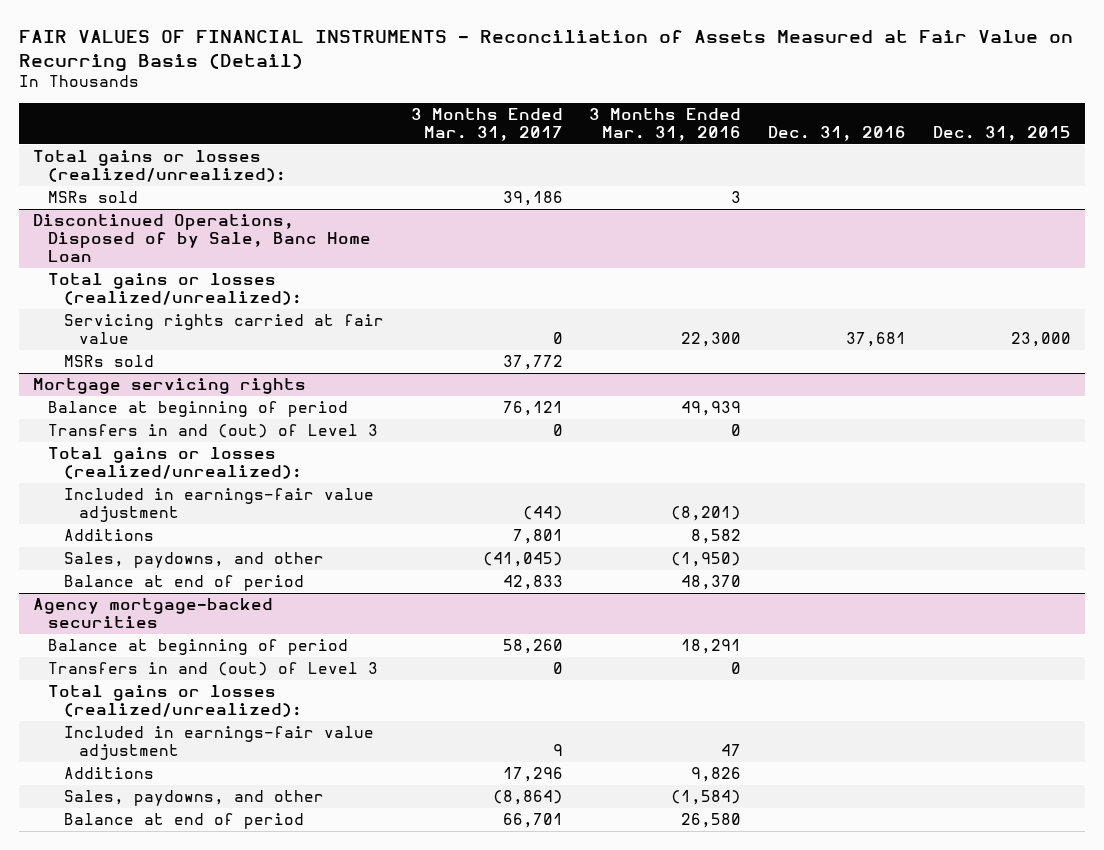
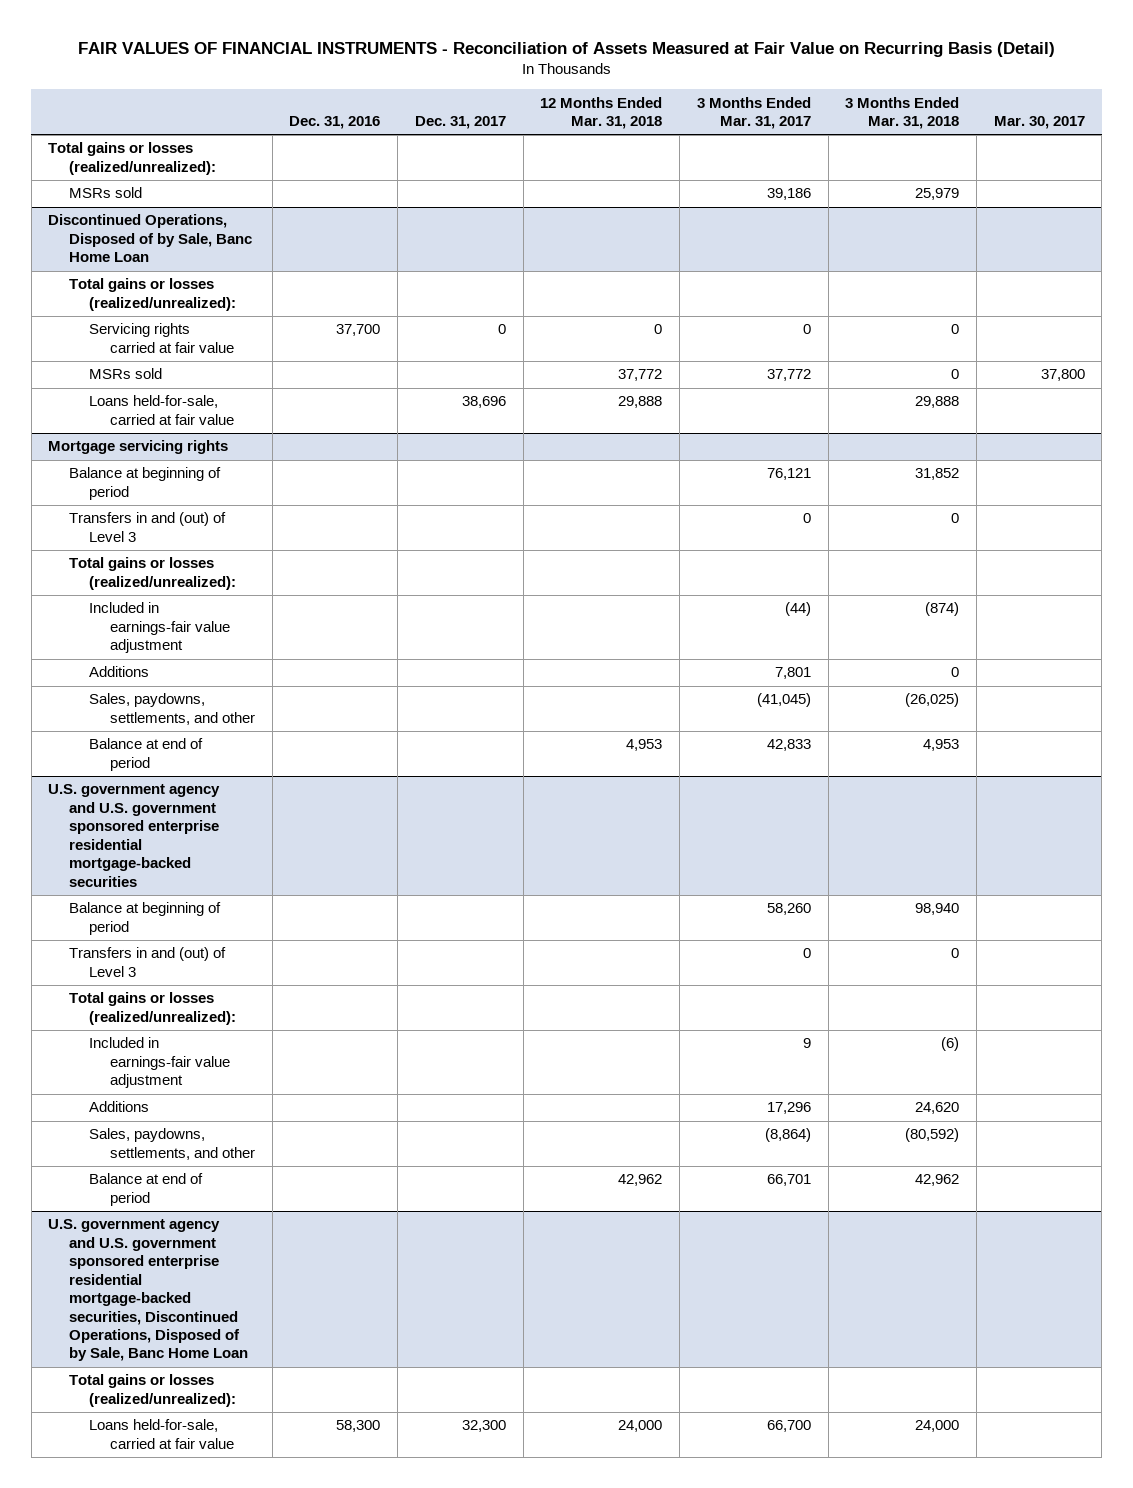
- | 3 Months Ended Mar. 31, 2017 | 3 Months Ended Mar. 31, 2016 | Dec. 31, 2016 | Dec. 31, 2015
+ | Dec. 31, 2016 | Dec. 31, 2017 | 12 Months Ended Mar. 31, 2018 | 3 Months Ended Mar. 31, 2017 | 3 Months Ended Mar. 31, 2018 | Mar. 30, 2017
@ Discontinued Operations, Disposed of by Sale, Banc Home Loan
- Servicing rights carried at fair value | 0 | 22,300 | 37,681 | 23,000
+ Servicing rights carried at fair value | 37,700 | 0 | 0 | 0 | 0 |
+ Loans held-for-sale, carried at fair value | | 38,696 | 29,888 | | 29,888 |
@ Mortgage servicing rights
- Sales, paydowns, and other | (41,045) | (1,950) | |
+ Sales, paydowns, settlements, and other | | | | (41,045) | (26,025) |
- Agency mortgage-backed securities
+ U.S. government agency and U.S. government sponsored enterprise residential mortgage-backed securities
- Sales, paydowns, and other | (8,864) | (1,584) | |
+ Sales, paydowns, settlements, and other | | | | (8,864) | (80,592) |
+ U.S. government agency and U.S. government sponsored enterprise residential mortgage-backed securities, Discontinued Operations, Disposed of by Sale, Banc Home Loan
+ Total gains or losses (realized/unrealized):
+ Loans held-for-sale, carried at fair value | 58,300 | 32,300 | 24,000 | 66,700 | 24,000 |

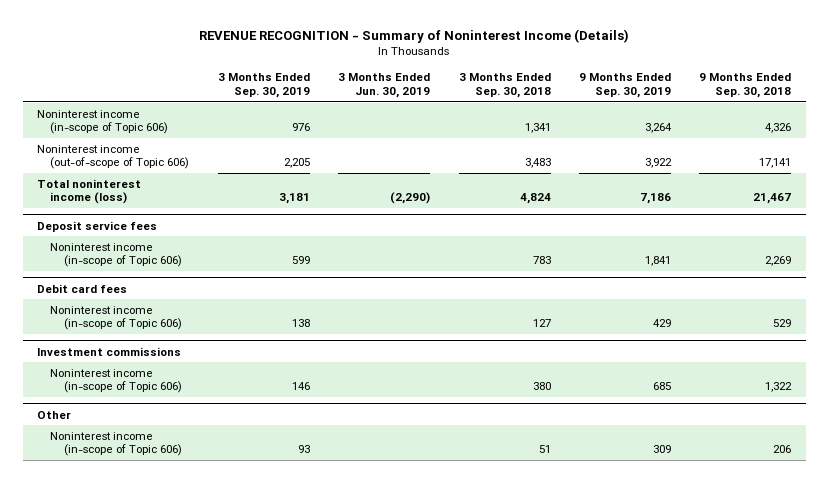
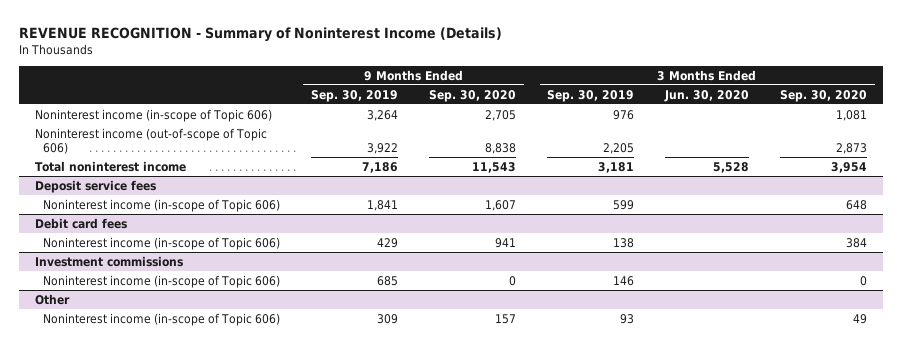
- | 3 Months Ended Sep. 30, 2019 | 3 Months Ended Jun. 30, 2019 | 3 Months Ended Sep. 30, 2018 | 9 Months Ended Sep. 30, 2019 | 9 Months Ended Sep. 30, 2018
+ | 9 Months Ended Sep. 30, 2019 | 9 Months Ended Sep. 30, 2020 | 3 Months Ended Sep. 30, 2019 | 3 Months Ended Jun. 30, 2020 | 3 Months Ended Sep. 30, 2020
- Total noninterest income (loss) | 3,181 | (2,290) | 4,824 | 7,186 | 21,467
+ Total noninterest income | 7,186 | 11,543 | 3,181 | 5,528 | 3,954

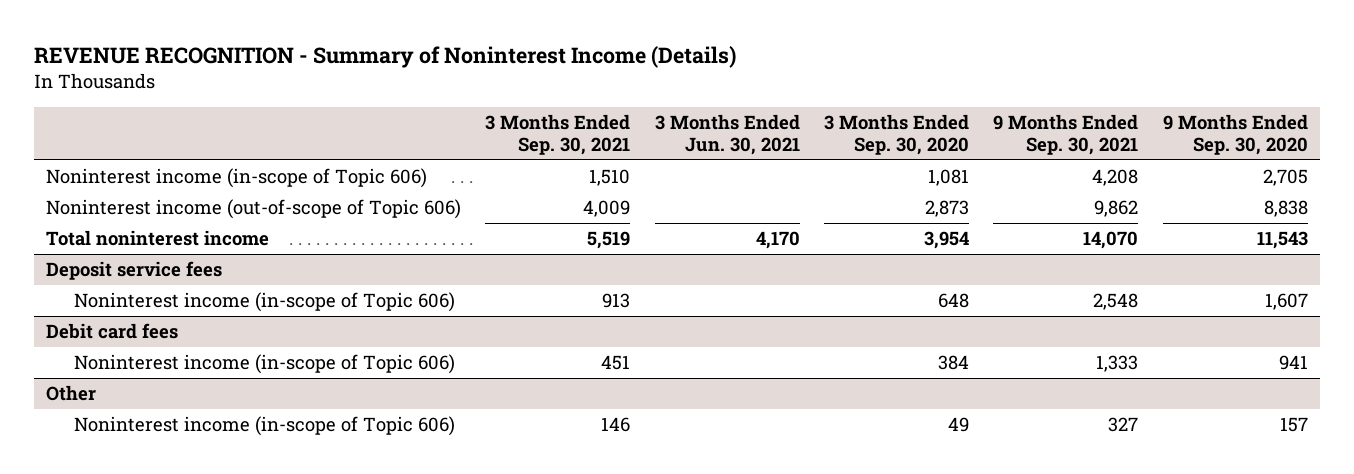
- | 9 Months Ended Sep. 30, 2019 | 9 Months Ended Sep. 30, 2020 | 3 Months Ended Sep. 30, 2019 | 3 Months Ended Jun. 30, 2020 | 3 Months Ended Sep. 30, 2020
+ | 3 Months Ended Sep. 30, 2021 | 3 Months Ended Jun. 30, 2021 | 3 Months Ended Sep. 30, 2020 | 9 Months Ended Sep. 30, 2021 | 9 Months Ended Sep. 30, 2020
- Investment commissions
- Noninterest income (in-scope of Topic 606) | 685 | 0 | 146 | | 0

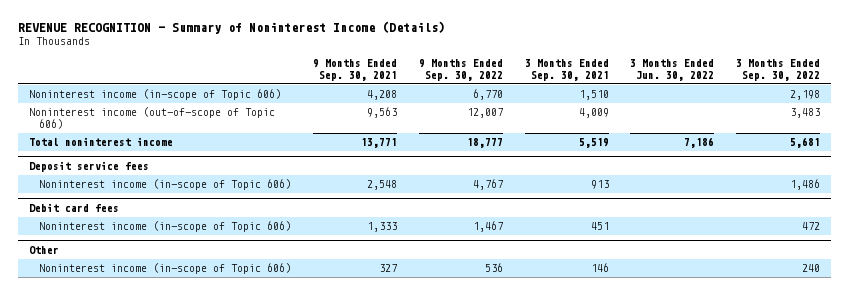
- | 3 Months Ended Sep. 30, 2021 | 3 Months Ended Jun. 30, 2021 | 3 Months Ended Sep. 30, 2020 | 9 Months Ended Sep. 30, 2021 | 9 Months Ended Sep. 30, 2020
+ | 9 Months Ended Sep. 30, 2021 | 9 Months Ended Sep. 30, 2022 | 3 Months Ended Sep. 30, 2021 | 3 Months Ended Jun. 30, 2022 | 3 Months Ended Sep. 30, 2022
- Noninterest income (out-of-scope of Topic 606) | 4,009 | | 2,873 | 9,862 | 8,838
- Total noninterest income | 5,519 | 4,170 | 3,954 | 14,070 | 11,543
+ Noninterest income (out-of-scope of Topic 606) | 9,563 | 12,007 | 4,009 | | 3,483
+ Total noninterest income | 13,771 | 18,777 | 5,519 | 7,186 | 5,681

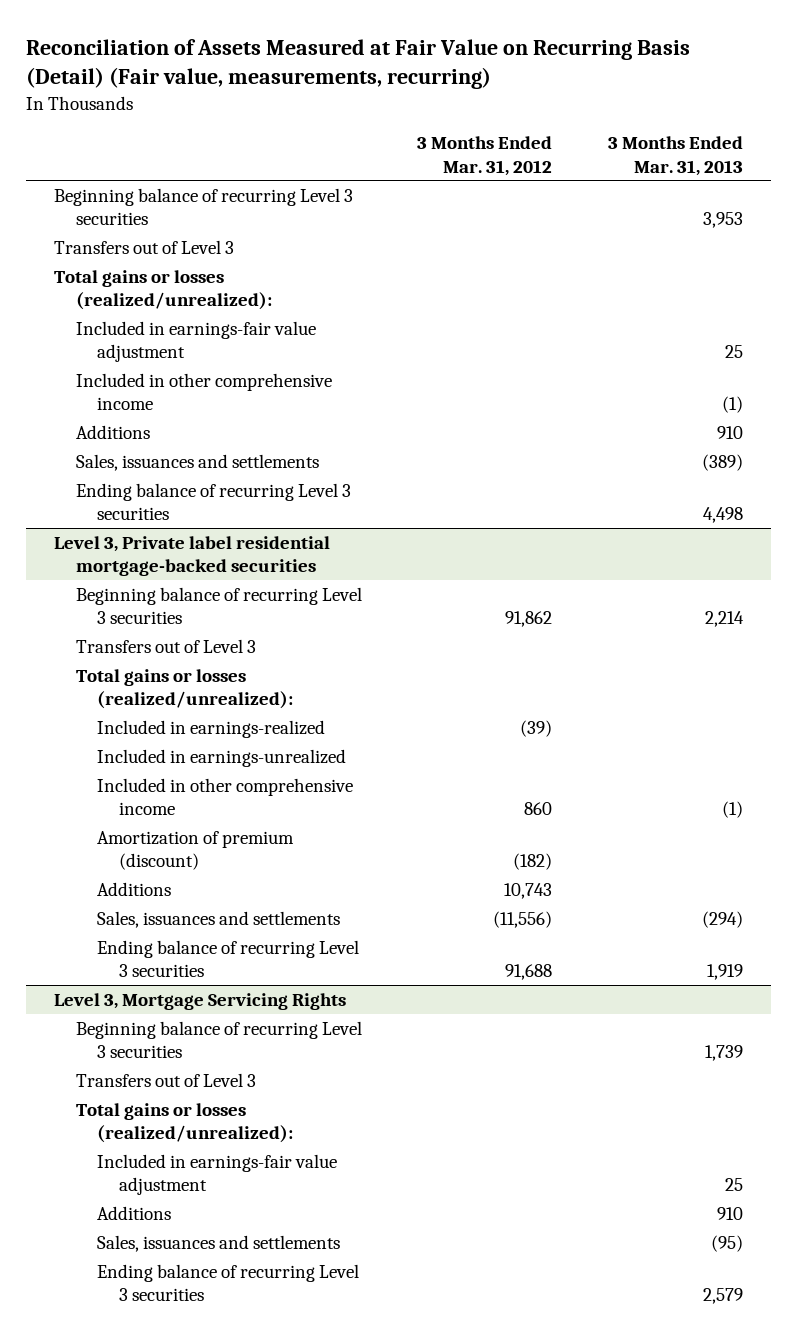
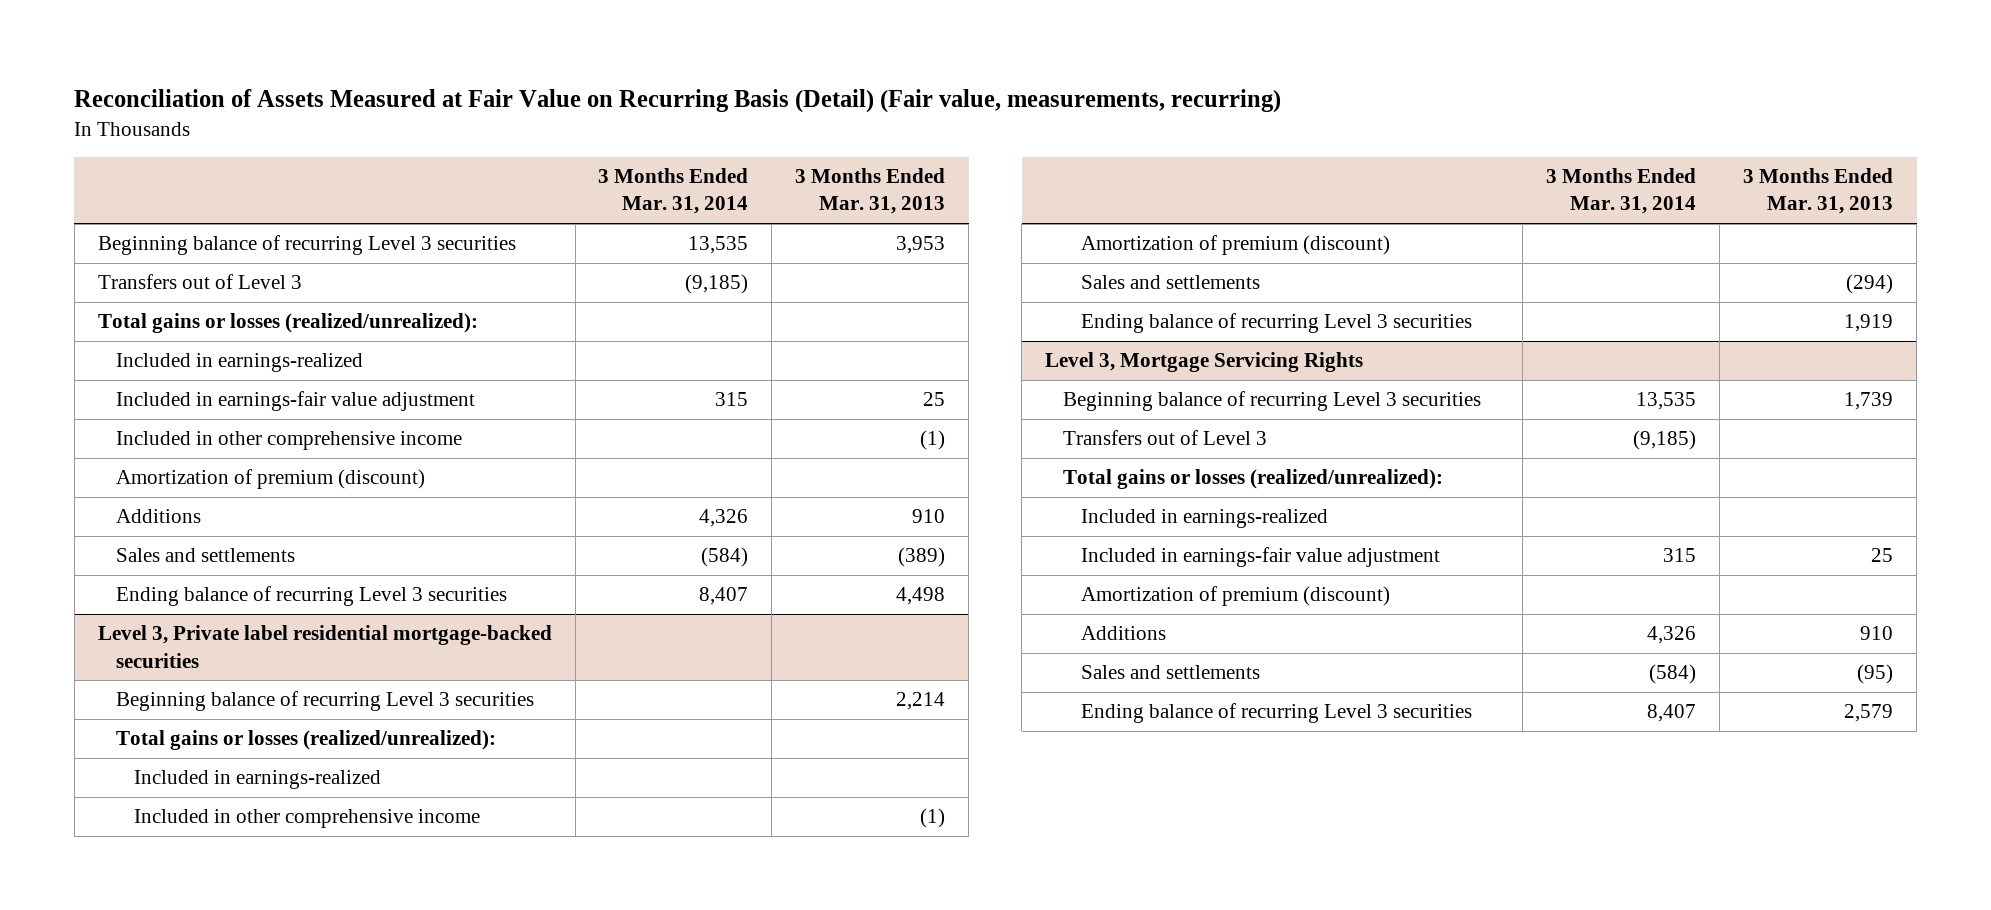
- | 3 Months Ended Mar. 31, 2012 | 3 Months Ended Mar. 31, 2013
+ | 3 Months Ended Mar. 31, 2014 | 3 Months Ended Mar. 31, 2013
+ Included in earnings-realized
+ Amortization of premium (discount)
- Sales, issuances and settlements | | (389)
+ Sales and settlements | (584) | (389)
@ Level 3, Private label residential mortgage-backed securities
- Transfers out of Level 3
- Included in earnings-unrealized
- Additions | 10,743 |
- Sales, issuances and settlements | (11,556) | (294)
+ Sales and settlements | | (294)
@ Level 3, Mortgage Servicing Rights
+ Included in earnings-realized
+ Amortization of premium (discount)
- Sales, issuances and settlements | | (95)
+ Sales and settlements | (584) | (95)

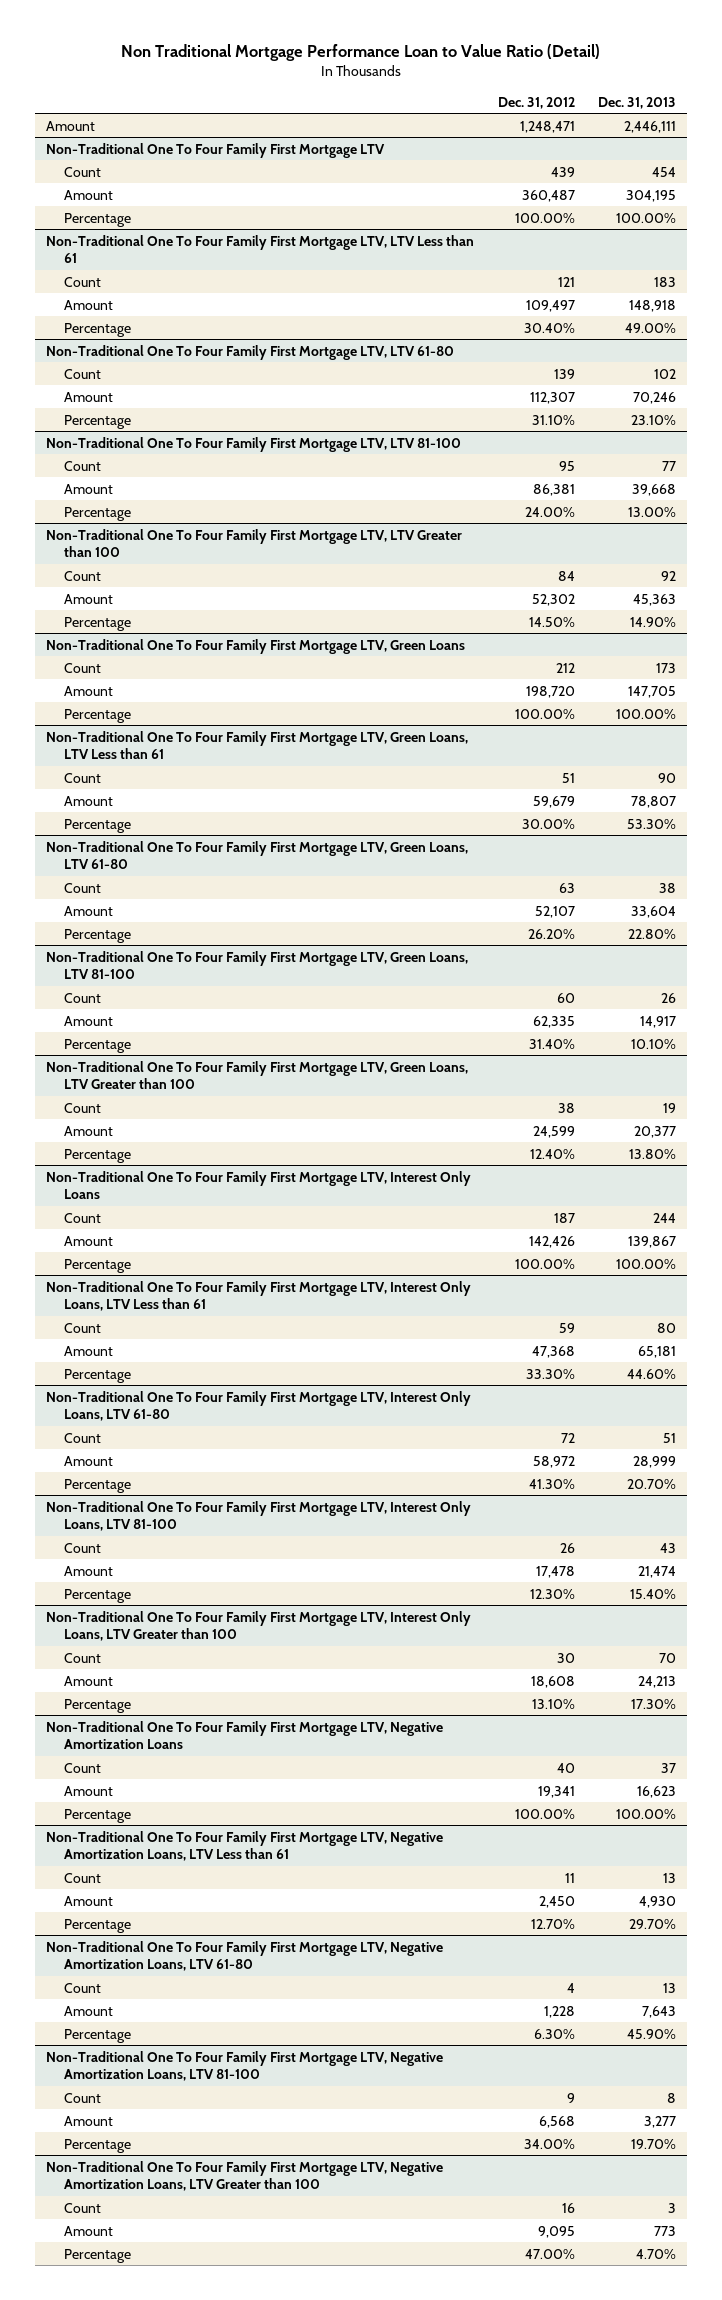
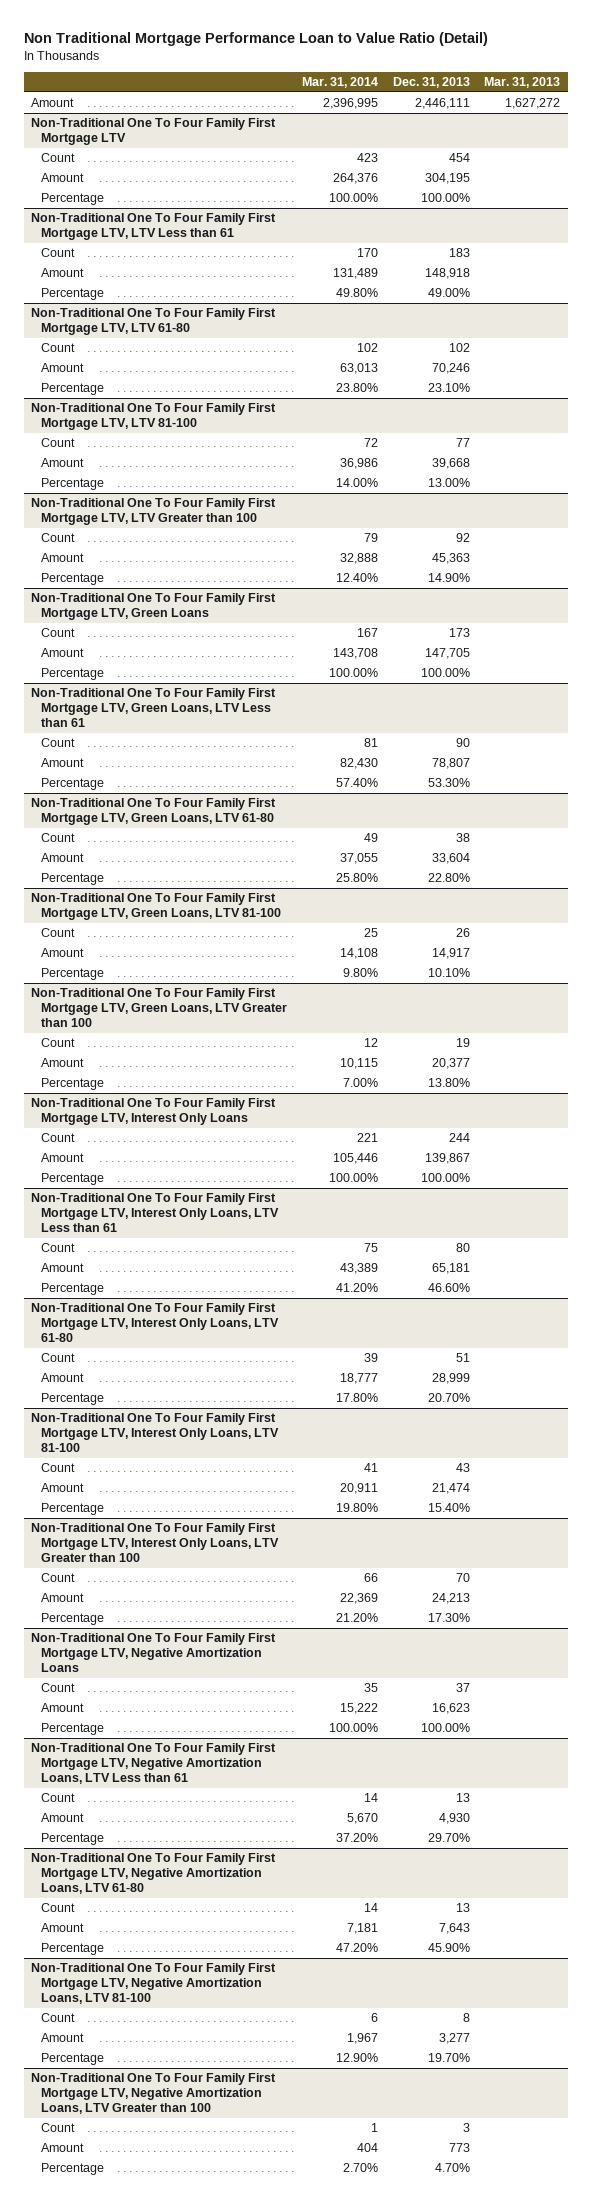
- | Dec. 31, 2012 | Dec. 31, 2013
+ | Mar. 31, 2014 | Dec. 31, 2013 | Mar. 31, 2013
@ Non-Traditional One To Four Family First Mortgage LTV, Interest Only Loans, LTV Less than 61
- Percentage | 33.30% | 44.60%
+ Percentage | 41.20% | 46.60% |

